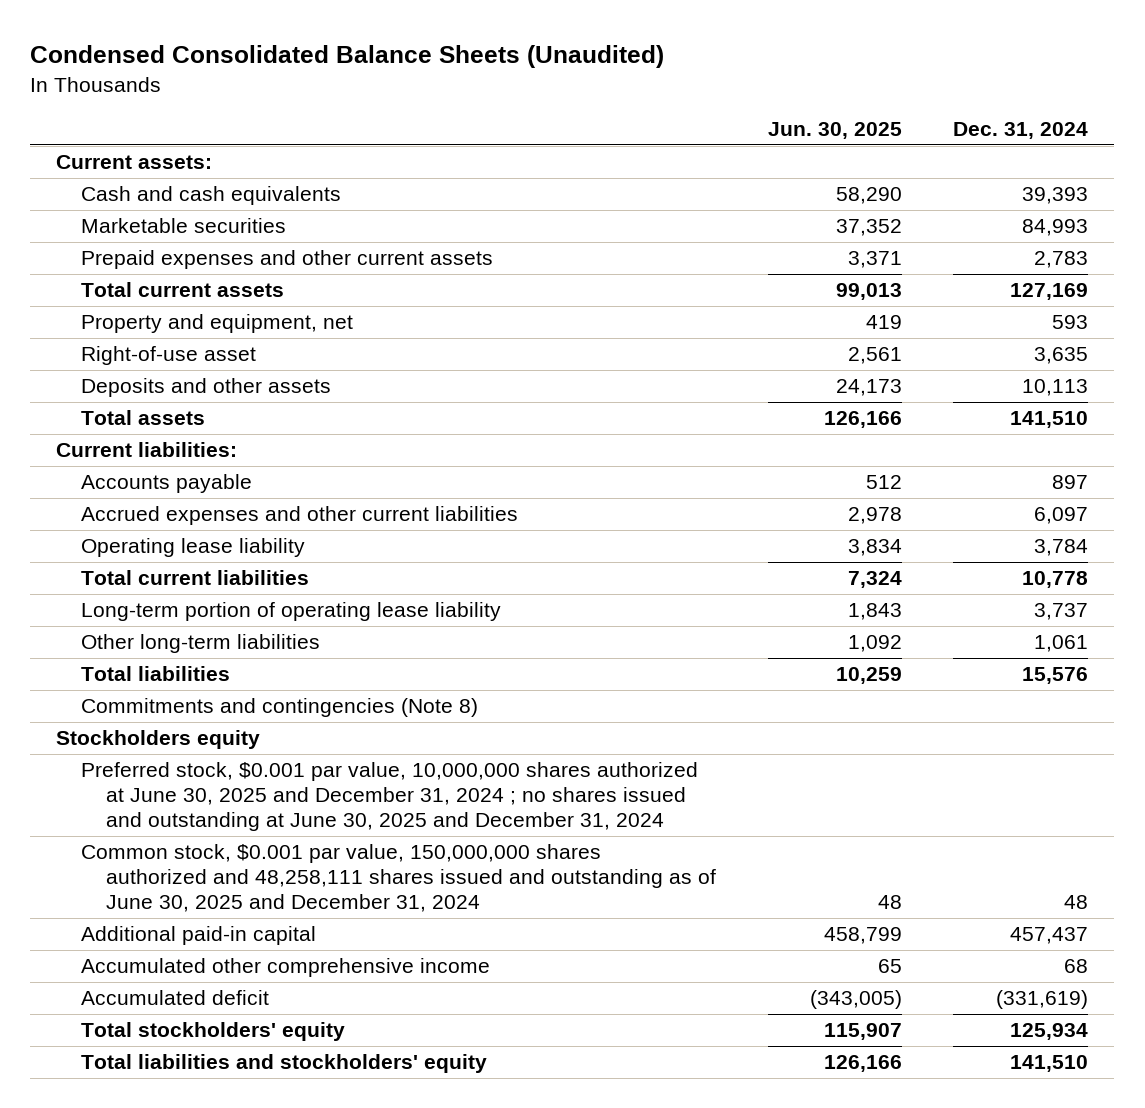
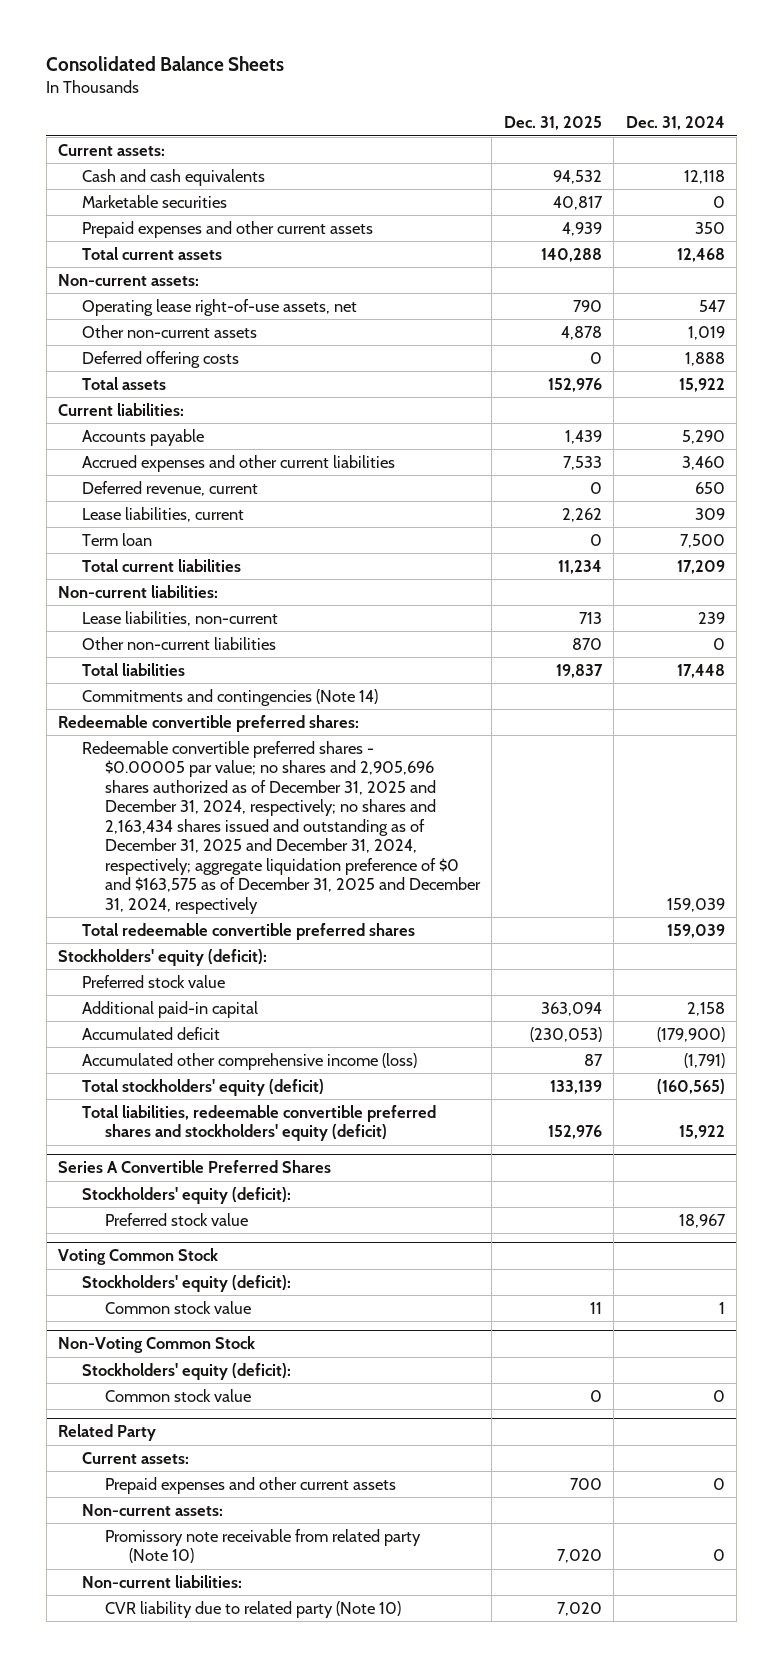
- Condensed Consolidated Balance Sheets (Unaudited)
+ Consolidated Balance Sheets
- | Jun. 30, 2025 | Dec. 31, 2024
+ | Dec. 31, 2025 | Dec. 31, 2024
- Cash and cash equivalents | 58,290 | 39,393
- Marketable securities | 37,352 | 84,993
- Prepaid expenses and other current assets | 3,371 | 2,783
- Total current assets | 99,013 | 127,169
- Property and equipment, net | 419 | 593
- Right-of-use asset | 2,561 | 3,635
- Deposits and other assets | 24,173 | 10,113
- Total assets | 126,166 | 141,510
+ Cash and cash equivalents | 94,532 | 12,118
+ Marketable securities | 40,817 | 0
+ Prepaid expenses and other current assets | 4,939 | 350
+ Total current assets | 140,288 | 12,468
+ Non-current assets:
+ Operating lease right-of-use assets, net | 790 | 547
+ Other non-current assets | 4,878 | 1,019
+ Deferred offering costs | 0 | 1,888
+ Total assets | 152,976 | 15,922
- Accounts payable | 512 | 897
- Accrued expenses and other current liabilities | 2,978 | 6,097
- Operating lease liability | 3,834 | 3,784
- Total current liabilities | 7,324 | 10,778
- Long-term portion of operating lease liability | 1,843 | 3,737
- Other long-term liabilities | 1,092 | 1,061
- Total liabilities | 10,259 | 15,576
- Commitments and contingencies (Note 8)
- Stockholders equity
- Preferred stock, $0.001 par value, 10,000,000 shares authorized at June 30, 2025 and December 31, 2024 ; no shares issued and outstanding at June 30, 2025 and December 31, 2024
- Common stock, $0.001 par value, 150,000,000 shares authorized and 48,258,111 shares issued and outstanding as of June 30, 2025 and December 31, 2024 | 48 | 48
- Additional paid-in capital | 458,799 | 457,437
- Accumulated other comprehensive income | 65 | 68
- Accumulated deficit | (343,005) | (331,619)
- Total stockholders' equity | 115,907 | 125,934
- Total liabilities and stockholders' equity | 126,166 | 141,510
+ Accounts payable | 1,439 | 5,290
+ Accrued expenses and other current liabilities | 7,533 | 3,460
+ Deferred revenue, current | 0 | 650
+ Lease liabilities, current | 2,262 | 309
+ Term loan | 0 | 7,500
+ Total current liabilities | 11,234 | 17,209
+ Non-current liabilities:
+ Lease liabilities, non-current | 713 | 239
+ Other non-current liabilities | 870 | 0
+ Total liabilities | 19,837 | 17,448
+ Commitments and contingencies (Note 14)
+ Redeemable convertible preferred shares:
+ Redeemable convertible preferred shares - $0.00005 par value; no shares and 2,905,696 shares authorized as of December 31, 2025 and December 31, 2024, respectively; no shares and 2,163,434 shares issued and outstanding as of December 31, 2025 and December 31, 2024, respectively; aggregate liquidation preference of $0 and $163,575 as of December 31, 2025 and December 31, 2024, respectively | | 159,039
+ Total redeemable convertible preferred shares | | 159,039
+ Stockholders' equity (deficit):
+ Preferred stock value
+ Additional paid-in capital | 363,094 | 2,158
+ Accumulated deficit | (230,053) | (179,900)
+ Accumulated other comprehensive income (loss) | 87 | (1,791)
+ Total stockholders' equity (deficit) | 133,139 | (160,565)
+ Total liabilities, redeemable convertible preferred shares and stockholders' equity (deficit) | 152,976 | 15,922
+ Series A Convertible Preferred Shares
+ Stockholders' equity (deficit):
+ Preferred stock value | | 18,967
+ Voting Common Stock
+ Stockholders' equity (deficit):
+ Common stock value | 11 | 1
+ Non-Voting Common Stock
+ Stockholders' equity (deficit):
+ Common stock value | 0 | 0
+ Related Party
+ Current assets:
+ Prepaid expenses and other current assets | 700 | 0
+ Non-current assets:
+ Promissory note receivable from related party (Note 10) | 7,020 | 0
+ Non-current liabilities:
+ CVR liability due to related party (Note 10) | 7,020 |

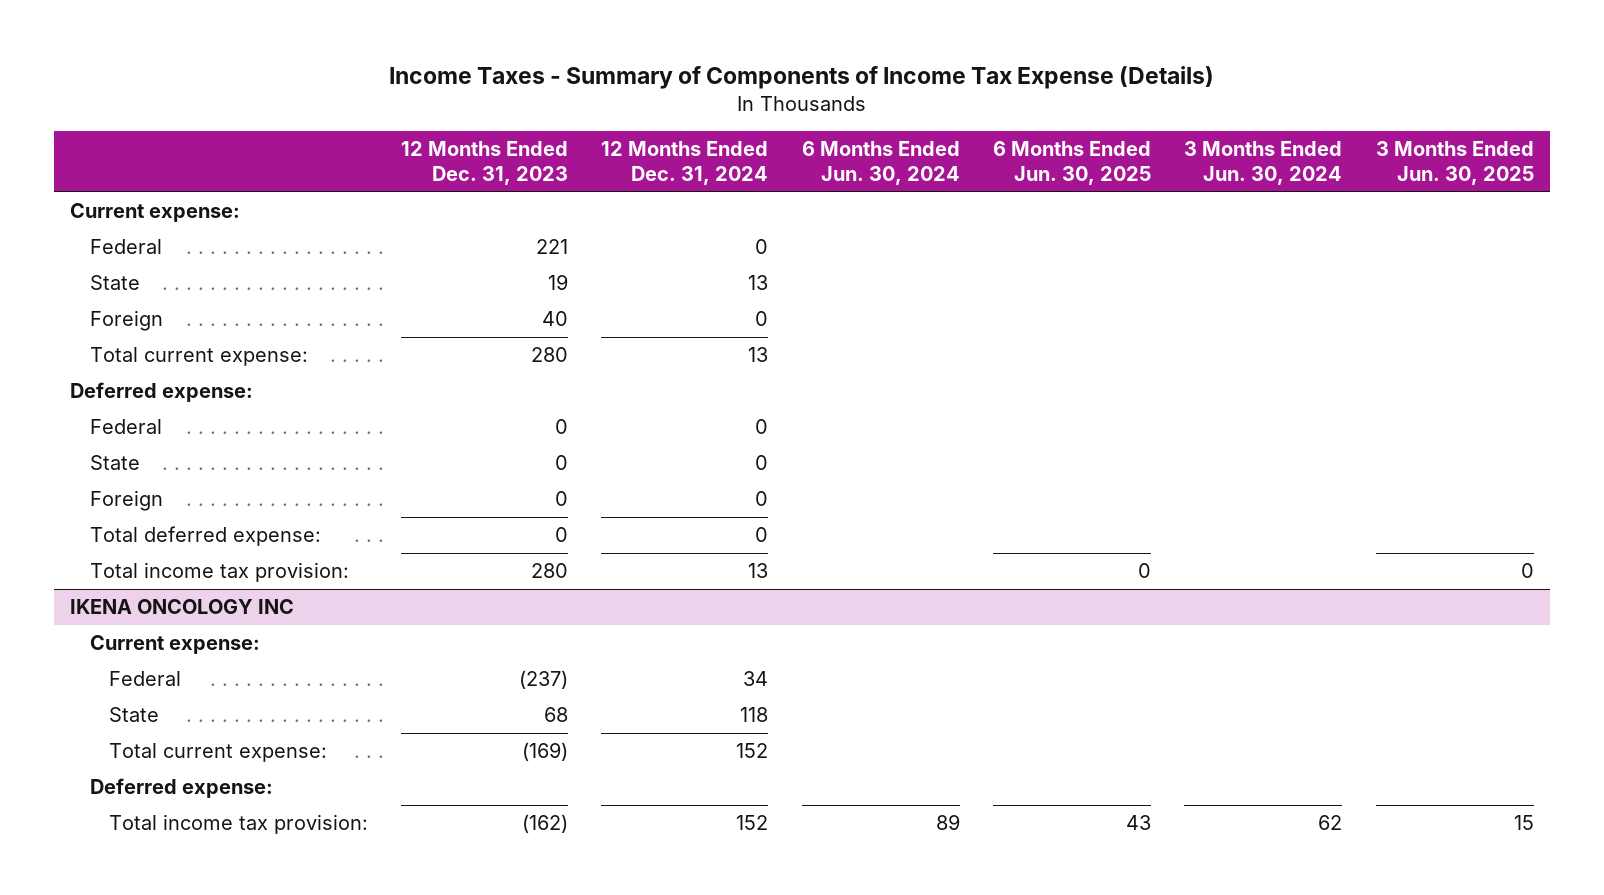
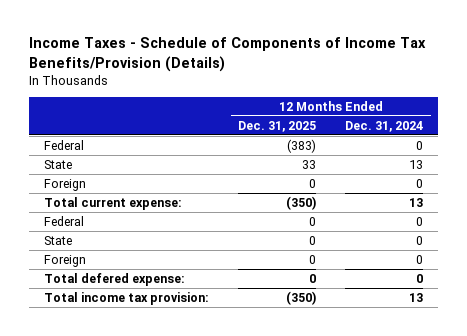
- Income Taxes - Summary of Components of Income Tax Expense (Details)
+ Income Taxes - Schedule of Components of Income Tax Benefits/Provision (Details)
- | 12 Months Ended Dec. 31, 2023 | 12 Months Ended Dec. 31, 2024 | 6 Months Ended Jun. 30, 2024 | 6 Months Ended Jun. 30, 2025 | 3 Months Ended Jun. 30, 2024 | 3 Months Ended Jun. 30, 2025
+ | 12 Months Ended Dec. 31, 2025 | 12 Months Ended Dec. 31, 2024
- Current expense:
- Deferred expense:
- Total deferred expense: | 0 | 0 | | | |
+ Total defered expense: | 0 | 0
- IKENA ONCOLOGY INC
- Current expense:
- Federal | (237) | 34 | | | |
- State | 68 | 118 | | | |
- Total current expense: | (169) | 152 | | | |
- Deferred expense:
- Total income tax provision: | (162) | 152 | 89 | 43 | 62 | 15

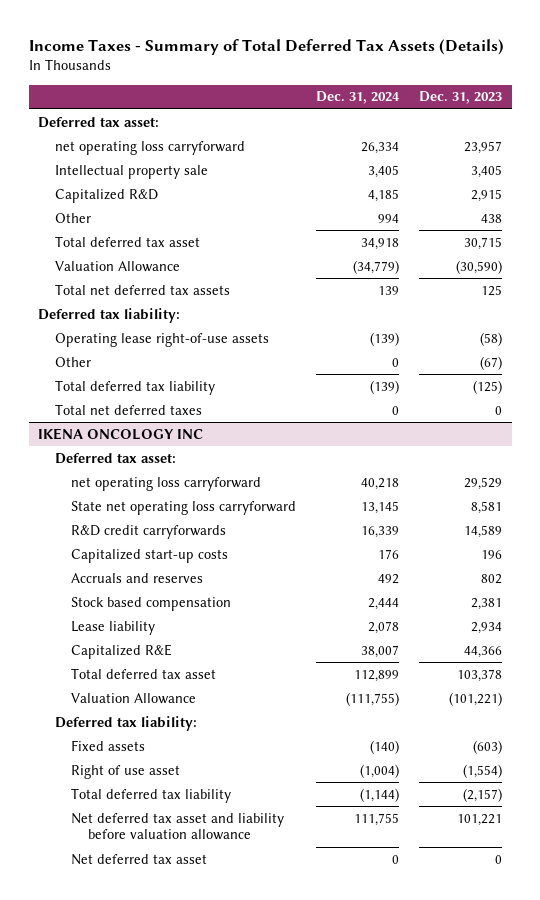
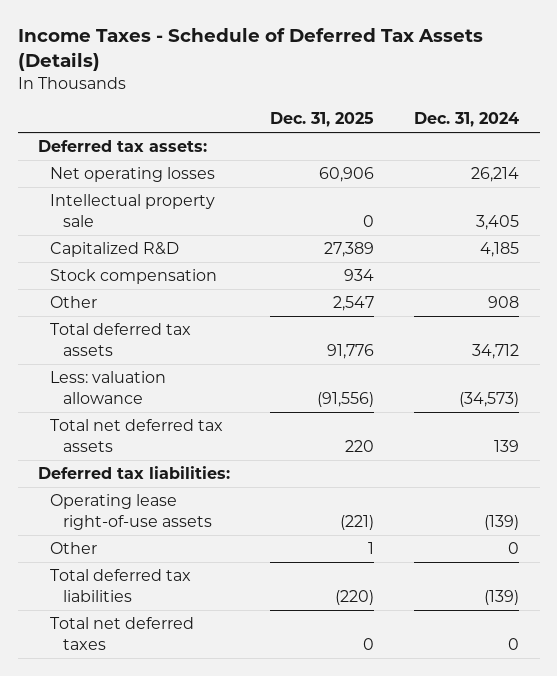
- Income Taxes - Summary of Total Deferred Tax Assets (Details)
+ Income Taxes - Schedule of Deferred Tax Assets (Details)
- | Dec. 31, 2024 | Dec. 31, 2023
+ | Dec. 31, 2025 | Dec. 31, 2024
- Deferred tax asset:
- net operating loss carryforward | 26,334 | 23,957
+ Deferred tax assets:
+ Net operating losses | 60,906 | 26,214
- Other | 994 | 438
- Total deferred tax asset | 34,918 | 30,715
- Valuation Allowance | (34,779) | (30,590)
+ Stock compensation | 934 |
+ Other | 2,547 | 908
+ Total deferred tax assets | 91,776 | 34,712
+ Less: valuation allowance | (91,556) | (34,573)
- Deferred tax liability:
+ Deferred tax liabilities:
- Total deferred tax liability | (139) | (125)
+ Total deferred tax liabilities | (220) | (139)
- IKENA ONCOLOGY INC
- Deferred tax asset:
- net operating loss carryforward | 40,218 | 29,529
- State net operating loss carryforward | 13,145 | 8,581
- R&D credit carryforwards | 16,339 | 14,589
- Capitalized start-up costs | 176 | 196
- Accruals and reserves | 492 | 802
- Stock based compensation | 2,444 | 2,381
- Lease liability | 2,078 | 2,934
- Capitalized R&E | 38,007 | 44,366
- Total deferred tax asset | 112,899 | 103,378
- Valuation Allowance | (111,755) | (101,221)
- Deferred tax liability:
- Fixed assets | (140) | (603)
- Right of use asset | (1,004) | (1,554)
- Total deferred tax liability | (1,144) | (2,157)
- Net deferred tax asset and liability before valuation allowance | 111,755 | 101,221
- Net deferred tax asset | 0 | 0

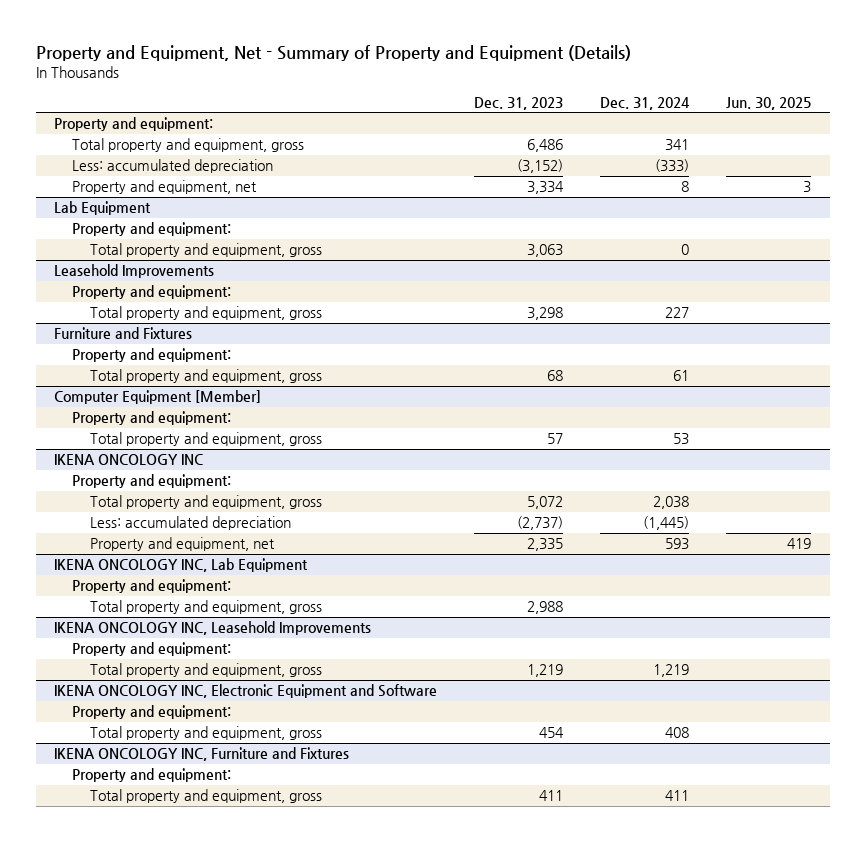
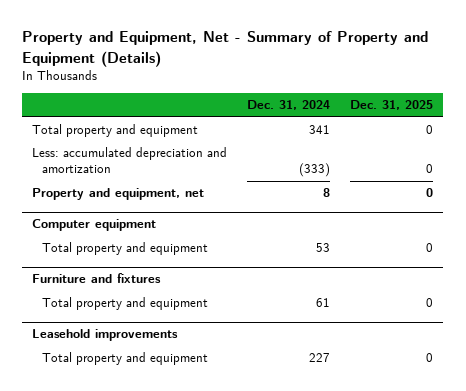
- | Dec. 31, 2023 | Dec. 31, 2024 | Jun. 30, 2025
+ | Dec. 31, 2024 | Dec. 31, 2025
- Property and equipment:
- Total property and equipment, gross | 6,486 | 341 |
- Less: accumulated depreciation | (3,152) | (333) |
+ Total property and equipment | 341 | 0
+ Less: accumulated depreciation and amortization | (333) | 0
- Lab Equipment
- Property and equipment:
- Total property and equipment, gross | 3,063 | 0 |
- Leasehold Improvements
- Property and equipment:
- Total property and equipment, gross | 3,298 | 227 |
- Furniture and Fixtures
- Property and equipment:
- Total property and equipment, gross | 68 | 61 |
- Computer Equipment [Member]
- Property and equipment:
- Total property and equipment, gross | 57 | 53 |
- IKENA ONCOLOGY INC
- Property and equipment:
- Total property and equipment, gross | 5,072 | 2,038 |
- Less: accumulated depreciation | (2,737) | (1,445) |
- Property and equipment, net | 2,335 | 593 | 419
- IKENA ONCOLOGY INC, Lab Equipment
- Property and equipment:
- Total property and equipment, gross | 2,988 | |
- IKENA ONCOLOGY INC, Leasehold Improvements
- Property and equipment:
- Total property and equipment, gross | 1,219 | 1,219 |
- IKENA ONCOLOGY INC, Electronic Equipment and Software
- Property and equipment:
- Total property and equipment, gross | 454 | 408 |
- IKENA ONCOLOGY INC, Furniture and Fixtures
- Property and equipment:
- Total property and equipment, gross | 411 | 411 |
+ Computer equipment
+ Total property and equipment | 53 | 0
+ Furniture and fixtures
+ Total property and equipment | 61 | 0
+ Leasehold improvements
+ Total property and equipment | 227 | 0

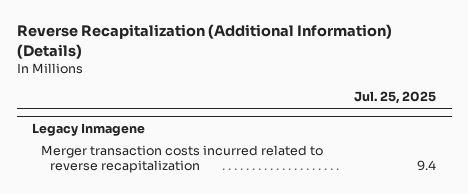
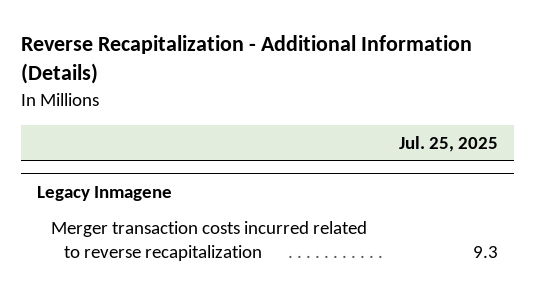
- Reverse Recapitalization (Additional Information) (Details)
+ Reverse Recapitalization - Additional Information (Details)
@ Legacy Inmagene
- Merger transaction costs incurred related to reverse recapitalization | 9.4
+ Merger transaction costs incurred related to reverse recapitalization | 9.3

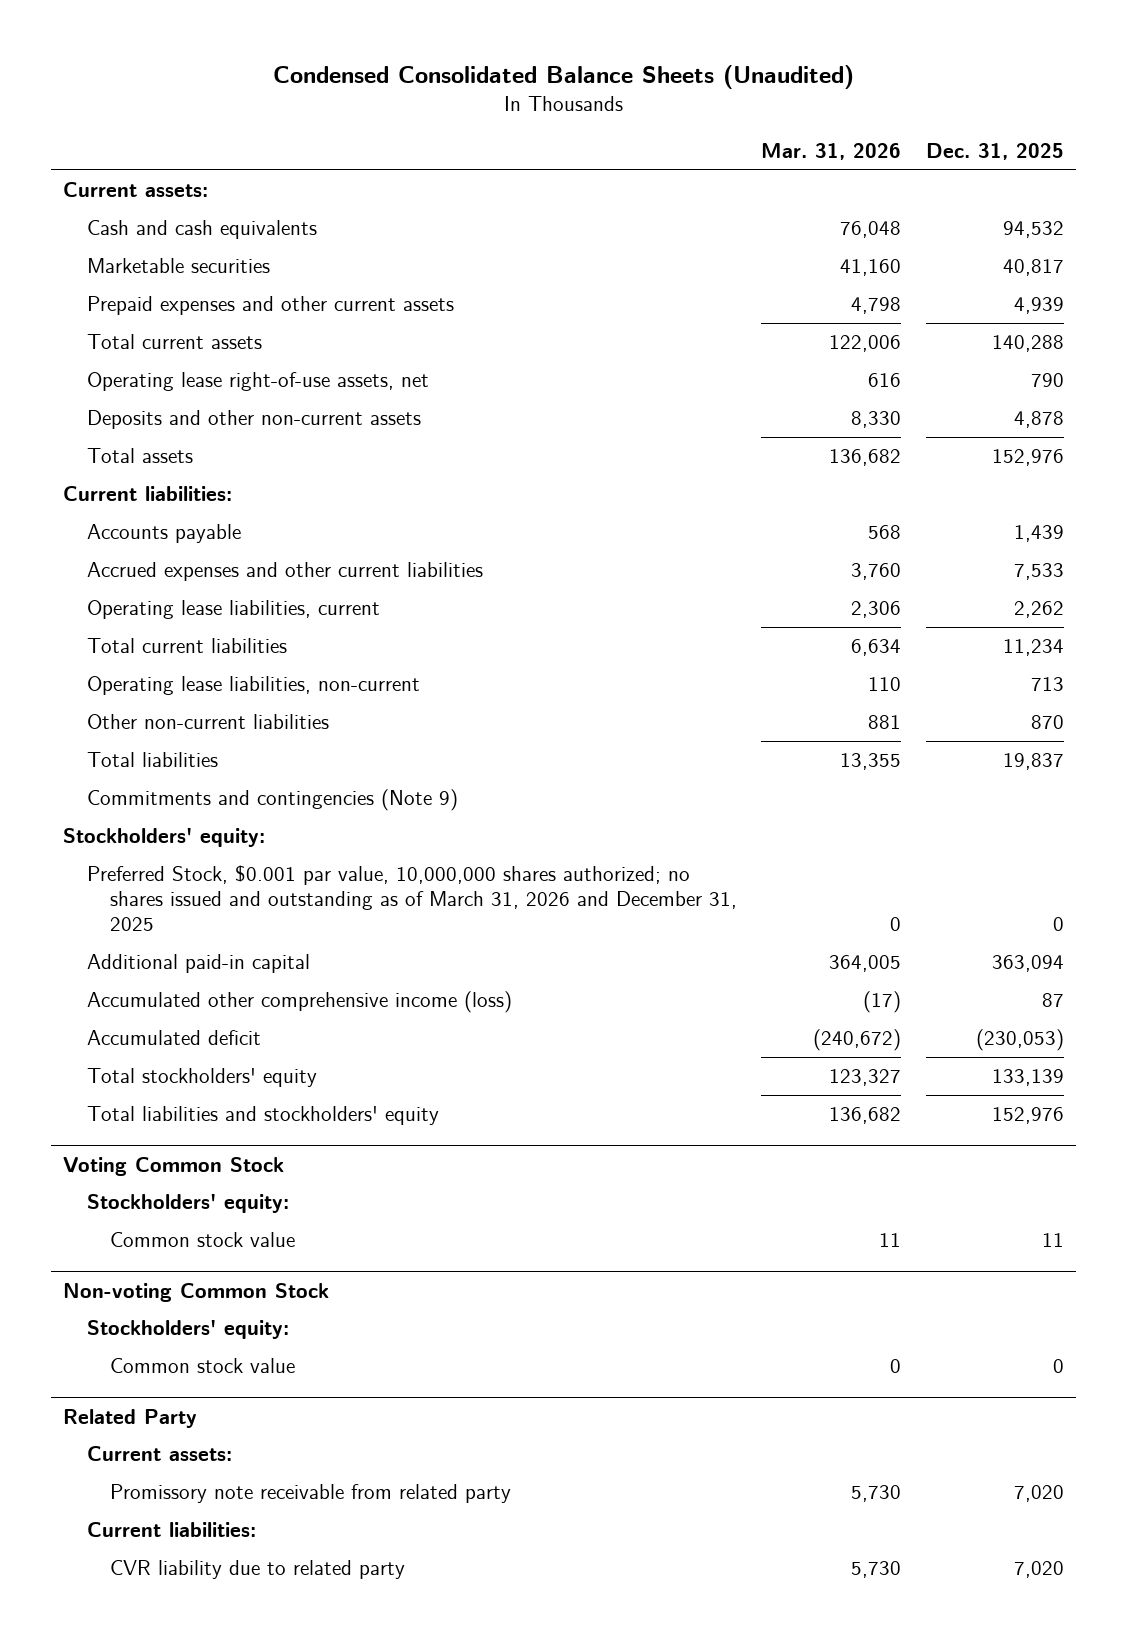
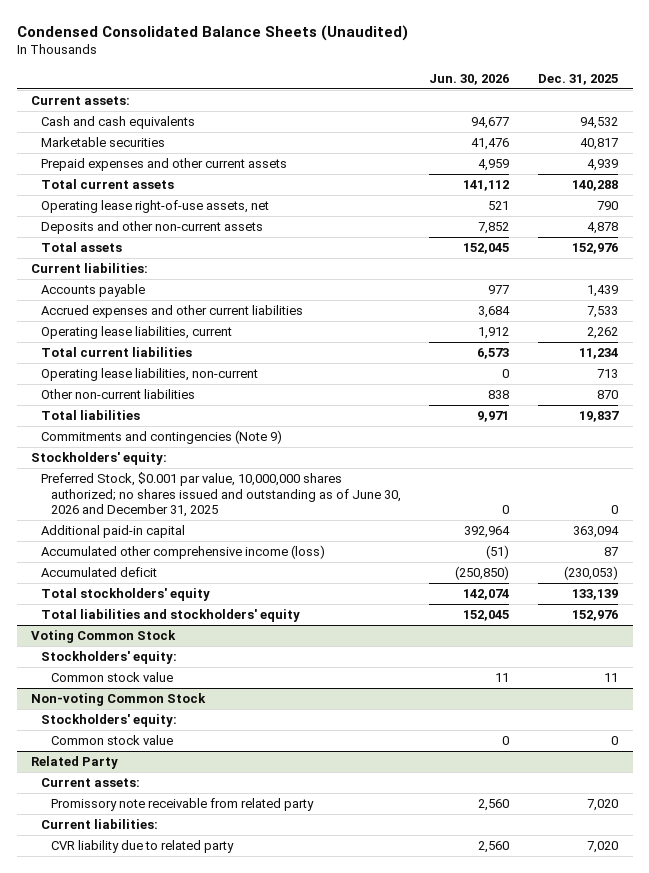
- | Mar. 31, 2026 | Dec. 31, 2025
+ | Jun. 30, 2026 | Dec. 31, 2025
- Preferred Stock, $0.001 par value, 10,000,000 shares authorized; no shares issued and outstanding as of March 31, 2026 and December 31, 2025 | 0 | 0
+ Preferred Stock, $0.001 par value, 10,000,000 shares authorized; no shares issued and outstanding as of June 30, 2026 and December 31, 2025 | 0 | 0

